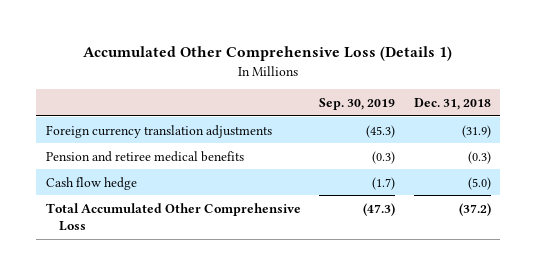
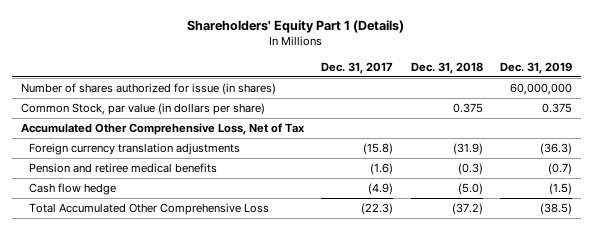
- Accumulated Other Comprehensive Loss (Details 1)
+ Shareholders' Equity Part 1 (Details)
- | Sep. 30, 2019 | Dec. 31, 2018
+ | Dec. 31, 2017 | Dec. 31, 2018 | Dec. 31, 2019
+ Number of shares authorized for issue (in shares) | | | 60,000,000
+ Common Stock, par value (in dollars per share) | | 0.375 | 0.375
+ Accumulated Other Comprehensive Loss, Net of Tax

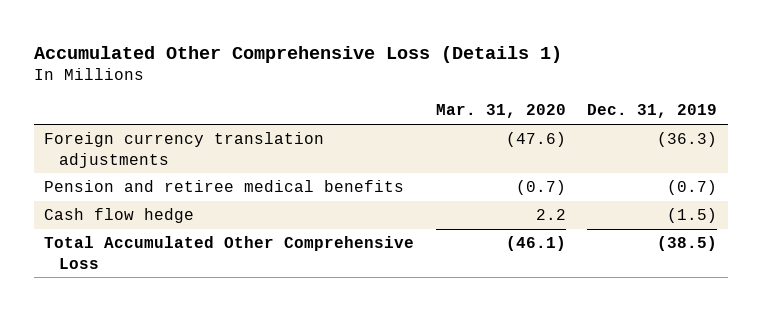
- Shareholders' Equity Part 1 (Details)
+ Accumulated Other Comprehensive Loss (Details 1)
- | Dec. 31, 2017 | Dec. 31, 2018 | Dec. 31, 2019
+ | Mar. 31, 2020 | Dec. 31, 2019
- Number of shares authorized for issue (in shares) | | | 60,000,000
- Common Stock, par value (in dollars per share) | | 0.375 | 0.375
- Accumulated Other Comprehensive Loss, Net of Tax

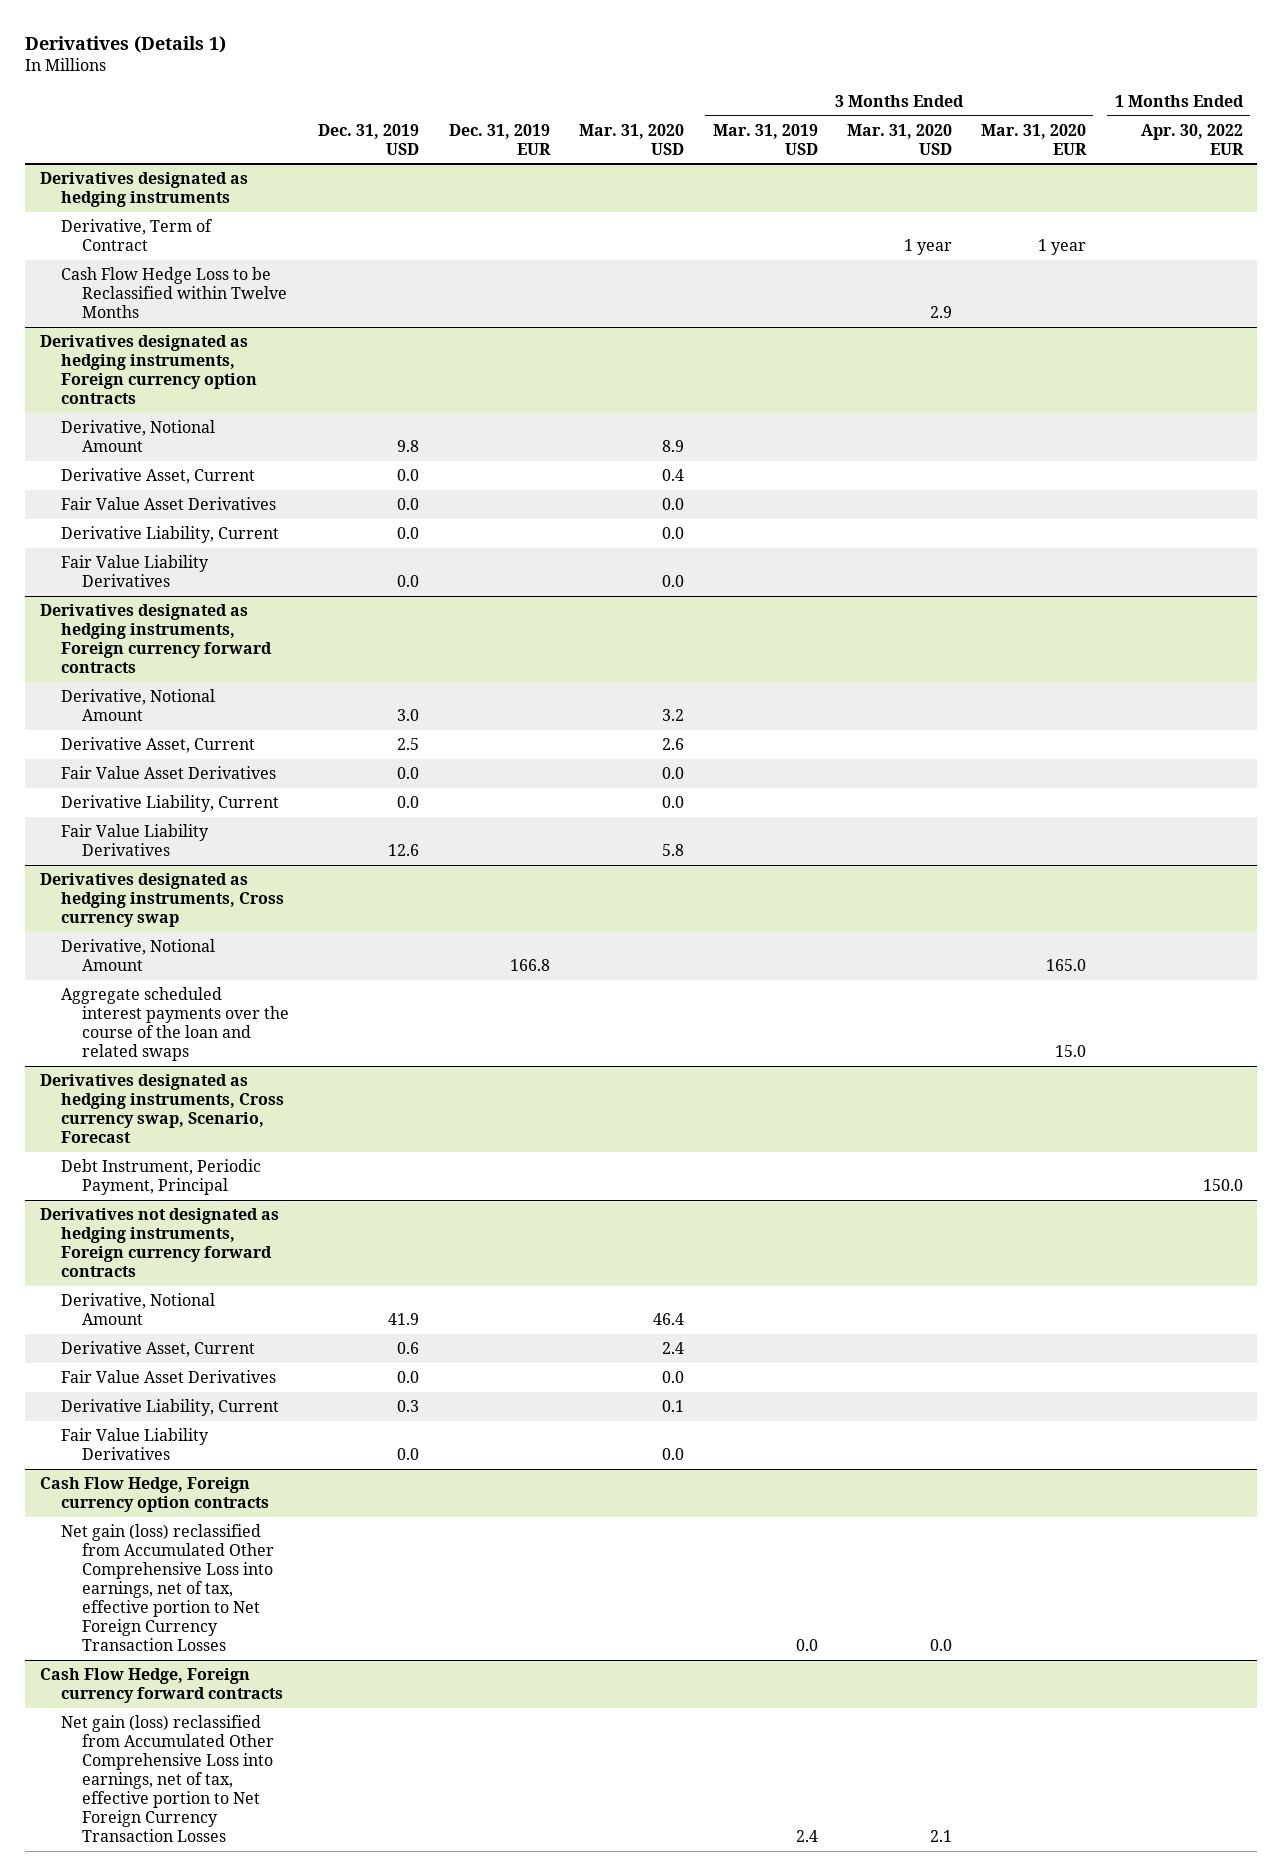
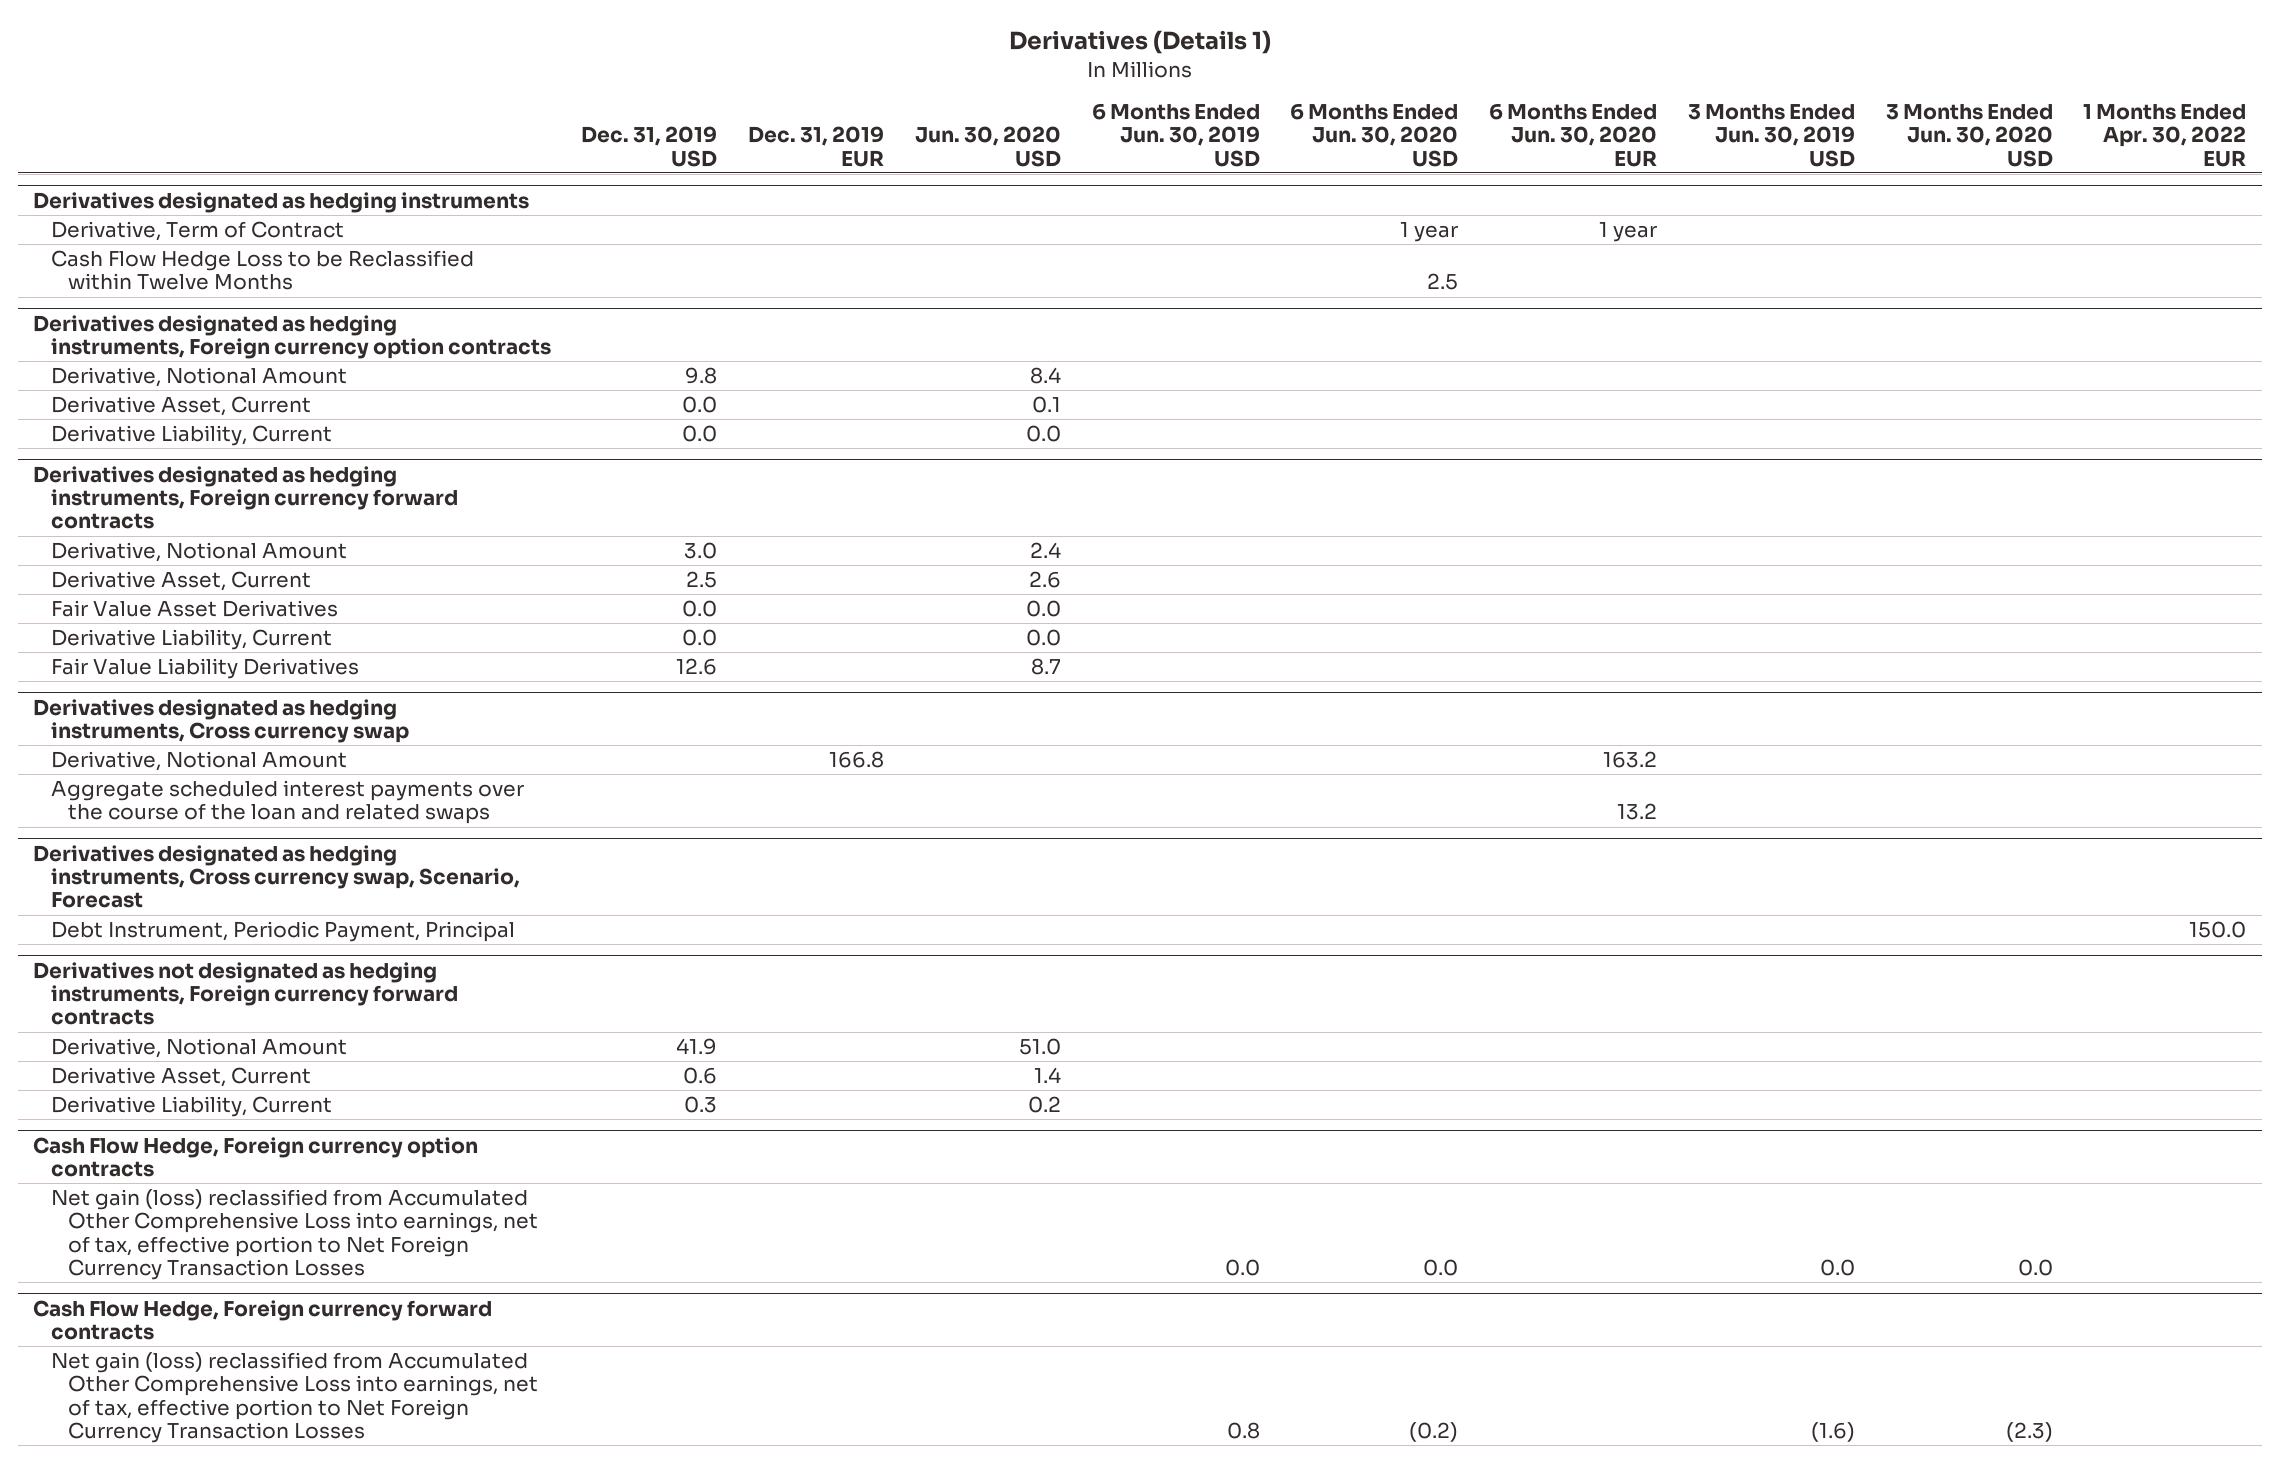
- | Dec. 31, 2019 USD | Dec. 31, 2019 EUR | Mar. 31, 2020 USD | 3 Months Ended Mar. 31, 2019 USD | 3 Months Ended Mar. 31, 2020 USD | 3 Months Ended Mar. 31, 2020 EUR | 1 Months Ended Apr. 30, 2022 EUR
+ | Dec. 31, 2019 USD | Dec. 31, 2019 EUR | Jun. 30, 2020 USD | 6 Months Ended Jun. 30, 2019 USD | 6 Months Ended Jun. 30, 2020 USD | 6 Months Ended Jun. 30, 2020 EUR | 3 Months Ended Jun. 30, 2019 USD | 3 Months Ended Jun. 30, 2020 USD | 1 Months Ended Apr. 30, 2022 EUR
@ Derivatives designated as hedging instruments, Foreign currency option contracts
- Fair Value Asset Derivatives | 0.0 | | 0.0 | | | |
- Fair Value Liability Derivatives | 0.0 | | 0.0 | | | |
@ Derivatives not designated as hedging instruments, Foreign currency forward contracts
- Fair Value Asset Derivatives | 0.0 | | 0.0 | | | |
- Fair Value Liability Derivatives | 0.0 | | 0.0 | | | |

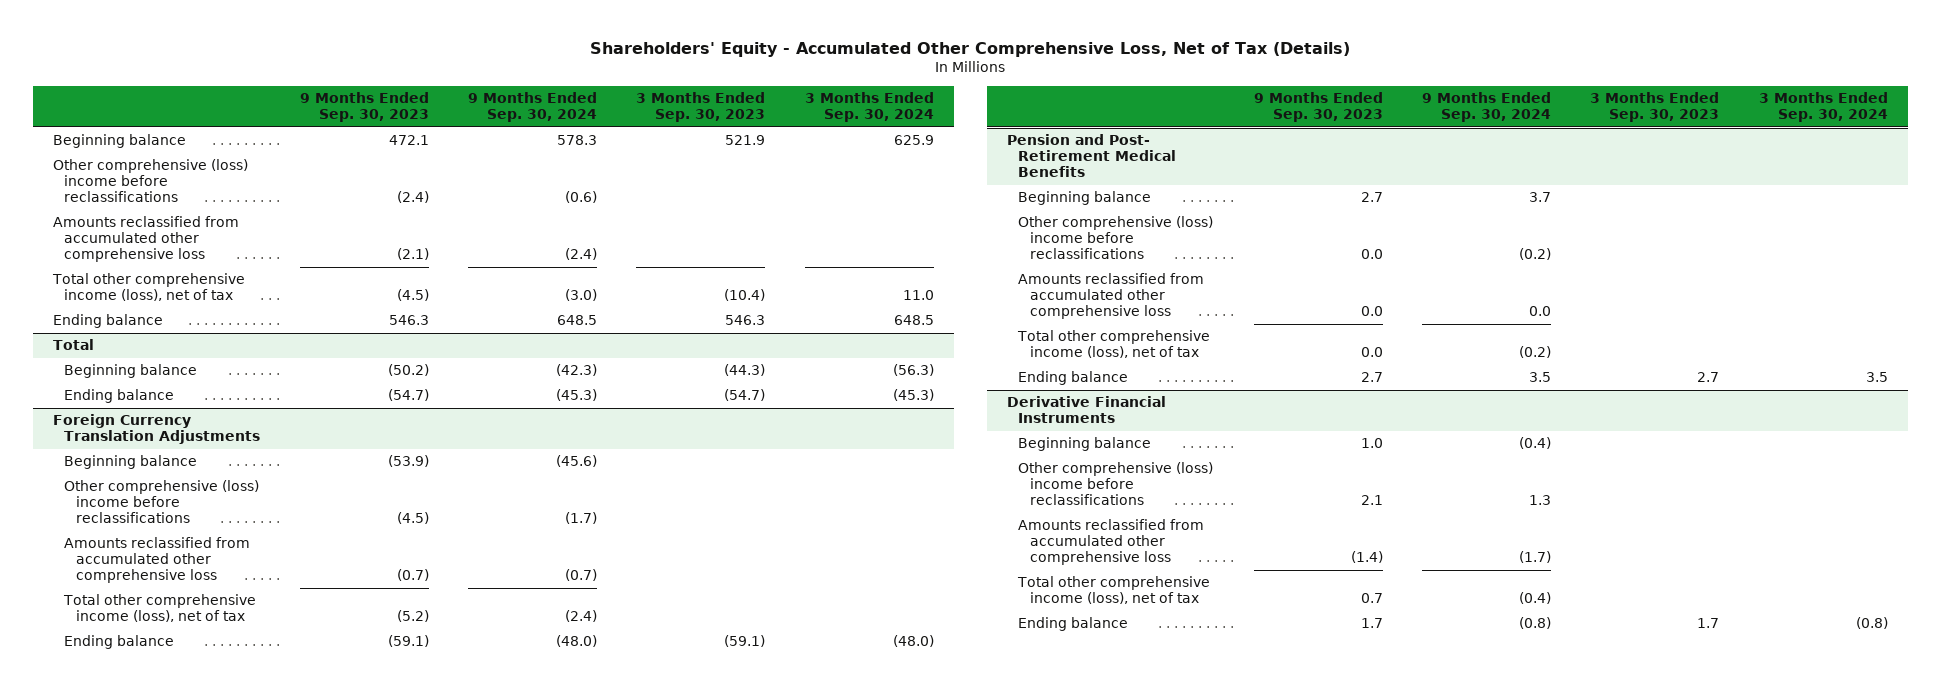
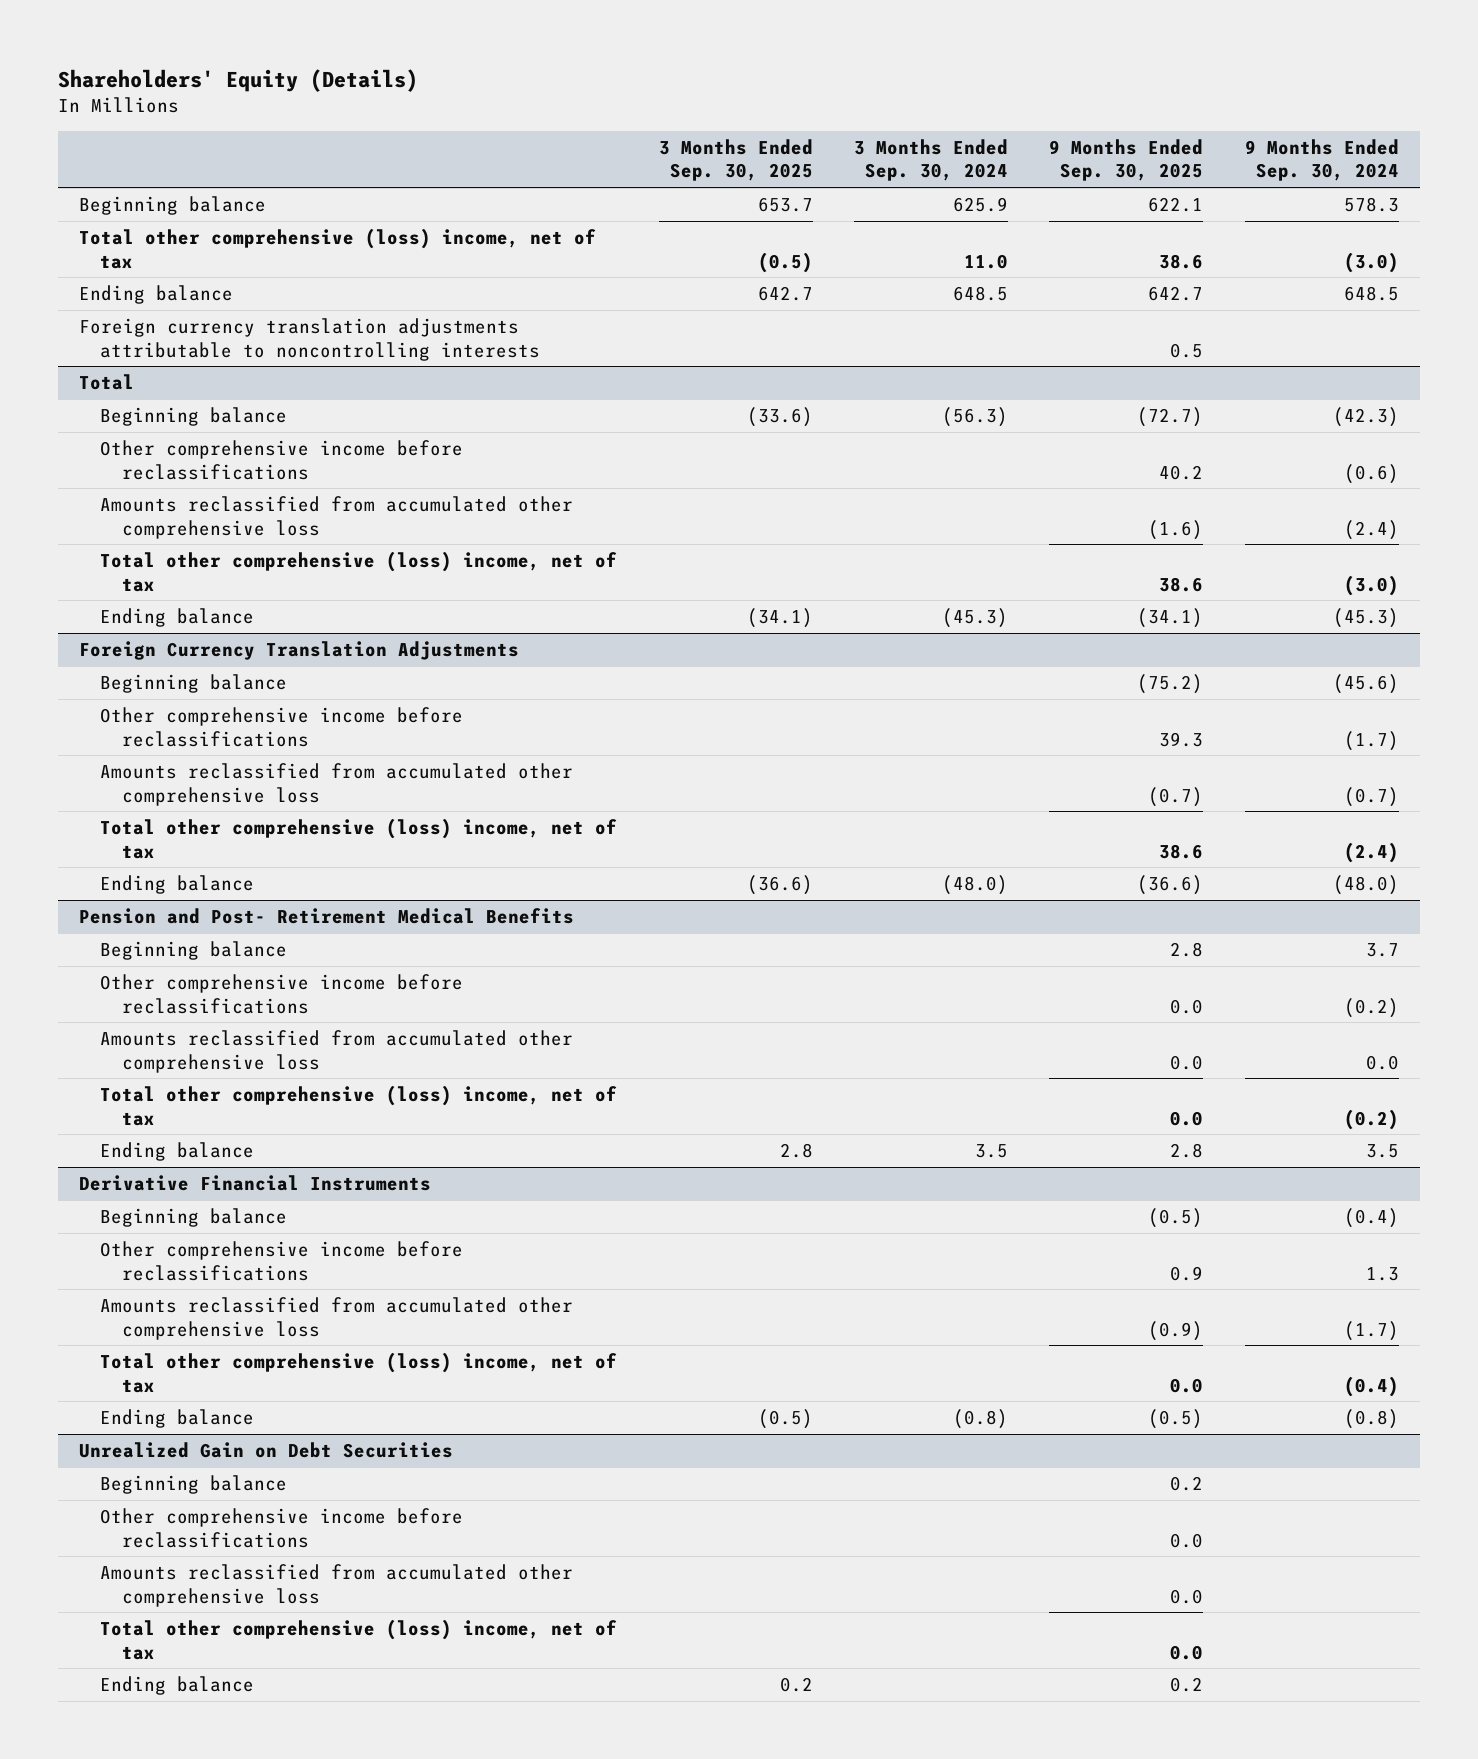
- Shareholders' Equity - Accumulated Other Comprehensive Loss, Net of Tax (Details)
+ Shareholders' Equity (Details)
- | 9 Months Ended Sep. 30, 2023 | 9 Months Ended Sep. 30, 2024 | 3 Months Ended Sep. 30, 2023 | 3 Months Ended Sep. 30, 2024
+ | 3 Months Ended Sep. 30, 2025 | 3 Months Ended Sep. 30, 2024 | 9 Months Ended Sep. 30, 2025 | 9 Months Ended Sep. 30, 2024
- Other comprehensive (loss) income before reclassifications | (2.4) | (0.6) | |
- Amounts reclassified from accumulated other comprehensive loss | (2.1) | (2.4) | |
- Total other comprehensive income (loss), net of tax | (4.5) | (3.0) | (10.4) | 11.0
+ Total other comprehensive (loss) income, net of tax | (0.5) | 11.0 | 38.6 | (3.0)
+ Foreign currency translation adjustments attributable to noncontrolling interests | | | 0.5 |
@ Total
+ Other comprehensive income before reclassifications | | | 40.2 | (0.6)
+ Amounts reclassified from accumulated other comprehensive loss | | | (1.6) | (2.4)
+ Total other comprehensive (loss) income, net of tax | | | 38.6 | (3.0)
@ Foreign Currency Translation Adjustments
- Other comprehensive (loss) income before reclassifications | (4.5) | (1.7) | |
+ Other comprehensive income before reclassifications | | | 39.3 | (1.7)
- Total other comprehensive income (loss), net of tax | (5.2) | (2.4) | |
+ Total other comprehensive (loss) income, net of tax | | | 38.6 | (2.4)
@ Pension and Post- Retirement Medical Benefits
- Other comprehensive (loss) income before reclassifications | 0.0 | (0.2) | |
+ Other comprehensive income before reclassifications | | | 0.0 | (0.2)
- Total other comprehensive income (loss), net of tax | 0.0 | (0.2) | |
+ Total other comprehensive (loss) income, net of tax | | | 0.0 | (0.2)
@ Derivative Financial Instruments
- Other comprehensive (loss) income before reclassifications | 2.1 | 1.3 | |
+ Other comprehensive income before reclassifications | | | 0.9 | 1.3
- Total other comprehensive income (loss), net of tax | 0.7 | (0.4) | |
+ Total other comprehensive (loss) income, net of tax | | | 0.0 | (0.4)
+ Unrealized Gain on Debt Securities
+ Beginning balance | | | 0.2 |
+ Other comprehensive income before reclassifications | | | 0.0 |
+ Amounts reclassified from accumulated other comprehensive loss | | | 0.0 |
+ Total other comprehensive (loss) income, net of tax | | | 0.0 |
+ Ending balance | 0.2 | | 0.2 |

